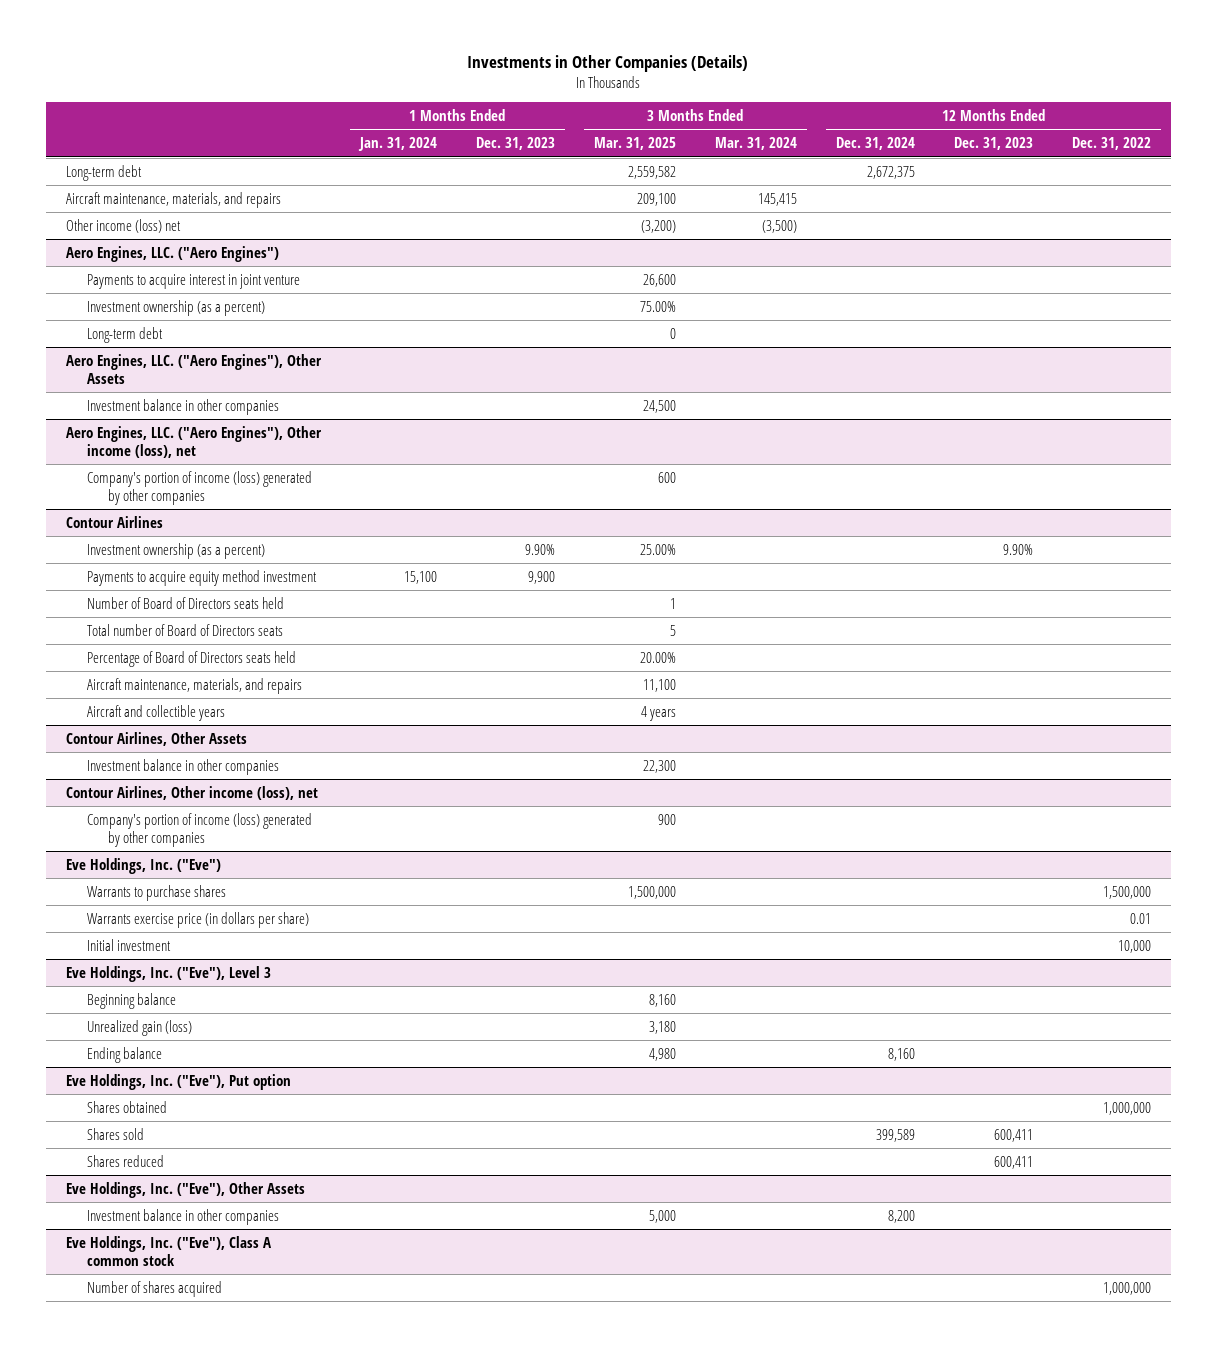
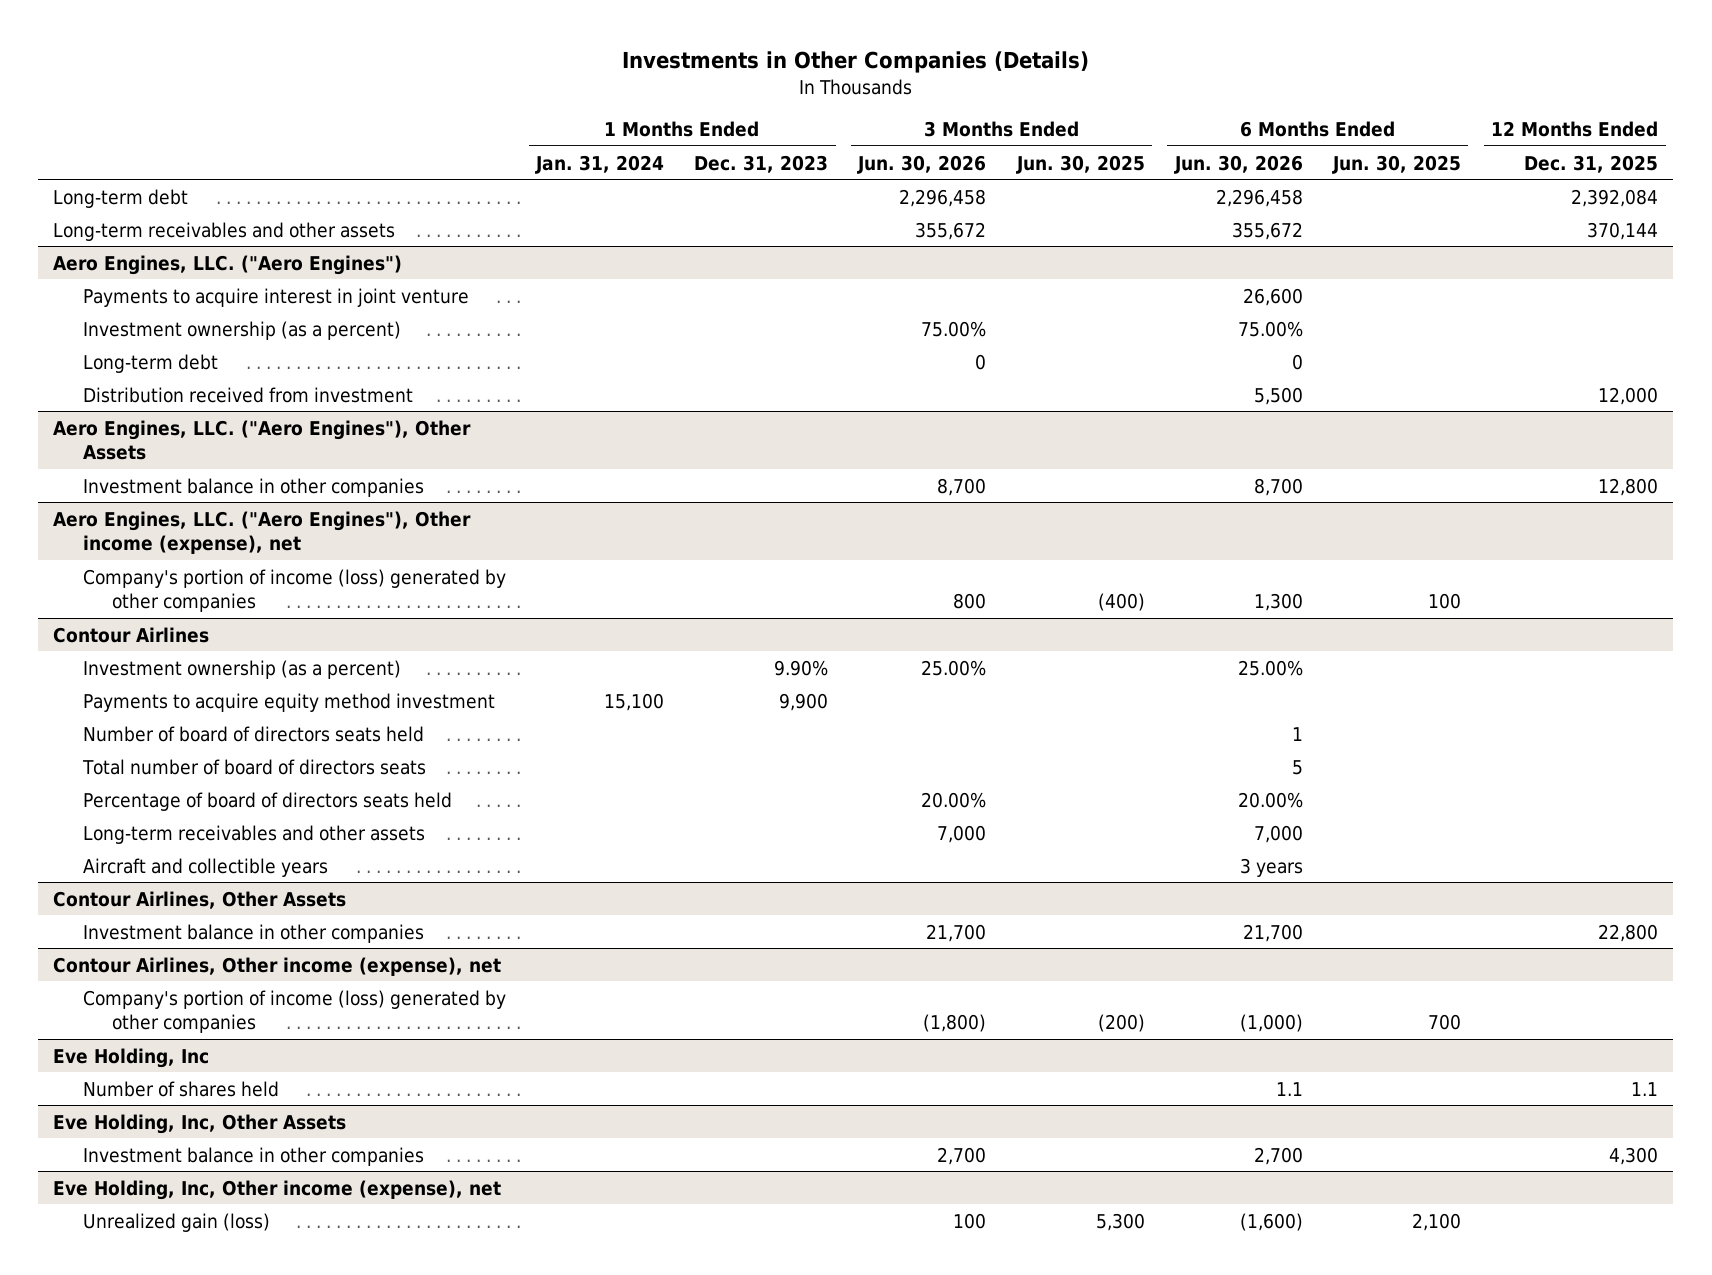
- | 1 Months Ended Jan. 31, 2024 | 1 Months Ended Dec. 31, 2023 | 3 Months Ended Mar. 31, 2025 | 3 Months Ended Mar. 31, 2024 | 12 Months Ended Dec. 31, 2024 | 12 Months Ended Dec. 31, 2023 | 12 Months Ended Dec. 31, 2022
+ | 1 Months Ended Jan. 31, 2024 | 1 Months Ended Dec. 31, 2023 | 3 Months Ended Jun. 30, 2026 | 3 Months Ended Jun. 30, 2025 | 6 Months Ended Jun. 30, 2026 | 6 Months Ended Jun. 30, 2025 | 12 Months Ended Dec. 31, 2025
- Aircraft maintenance, materials, and repairs | | | 209,100 | 145,415 | | |
- Other income (loss) net | | | (3,200) | (3,500) | | |
+ Long-term receivables and other assets | | | 355,672 | | 355,672 | | 370,144
@ Aero Engines, LLC. ("Aero Engines")
+ Distribution received from investment | | | | | 5,500 | | 12,000
- Aero Engines, LLC. ("Aero Engines"), Other income (loss), net
+ Aero Engines, LLC. ("Aero Engines"), Other income (expense), net
@ Contour Airlines
- Number of Board of Directors seats held | | | 1 | | | |
- Total number of Board of Directors seats | | | 5 | | | |
- Percentage of Board of Directors seats held | | | 20.00% | | | |
- Aircraft maintenance, materials, and repairs | | | 11,100 | | | |
+ Number of board of directors seats held | | | | | 1 | |
+ Total number of board of directors seats | | | | | 5 | |
+ Percentage of board of directors seats held | | | 20.00% | | 20.00% | |
+ Long-term receivables and other assets | | | 7,000 | | 7,000 | |
- Contour Airlines, Other income (loss), net
+ Contour Airlines, Other income (expense), net
- Eve Holdings, Inc. ("Eve")
- Warrants to purchase shares | | | 1,500,000 | | | | 1,500,000
- Warrants exercise price (in dollars per share) | | | | | | | 0.01
- Initial investment | | | | | | | 10,000
- Eve Holdings, Inc. ("Eve"), Level 3
- Beginning balance | | | 8,160 | | | |
- Unrealized gain (loss) | | | 3,180 | | | |
- Ending balance | | | 4,980 | | 8,160 | |
- Eve Holdings, Inc. ("Eve"), Put option
- Shares obtained | | | | | | | 1,000,000
- Shares sold | | | | | 399,589 | 600,411 |
- Shares reduced | | | | | | 600,411 |
- Eve Holdings, Inc. ("Eve"), Other Assets
+ Eve Holding, Inc
+ Number of shares held | | | | | 1.1 | | 1.1
+ Eve Holding, Inc, Other Assets
- Eve Holdings, Inc. ("Eve"), Class A common stock
- Number of shares acquired | | | | | | | 1,000,000
+ Eve Holding, Inc, Other income (expense), net
+ Unrealized gain (loss) | | | 100 | 5,300 | (1,600) | 2,100 |

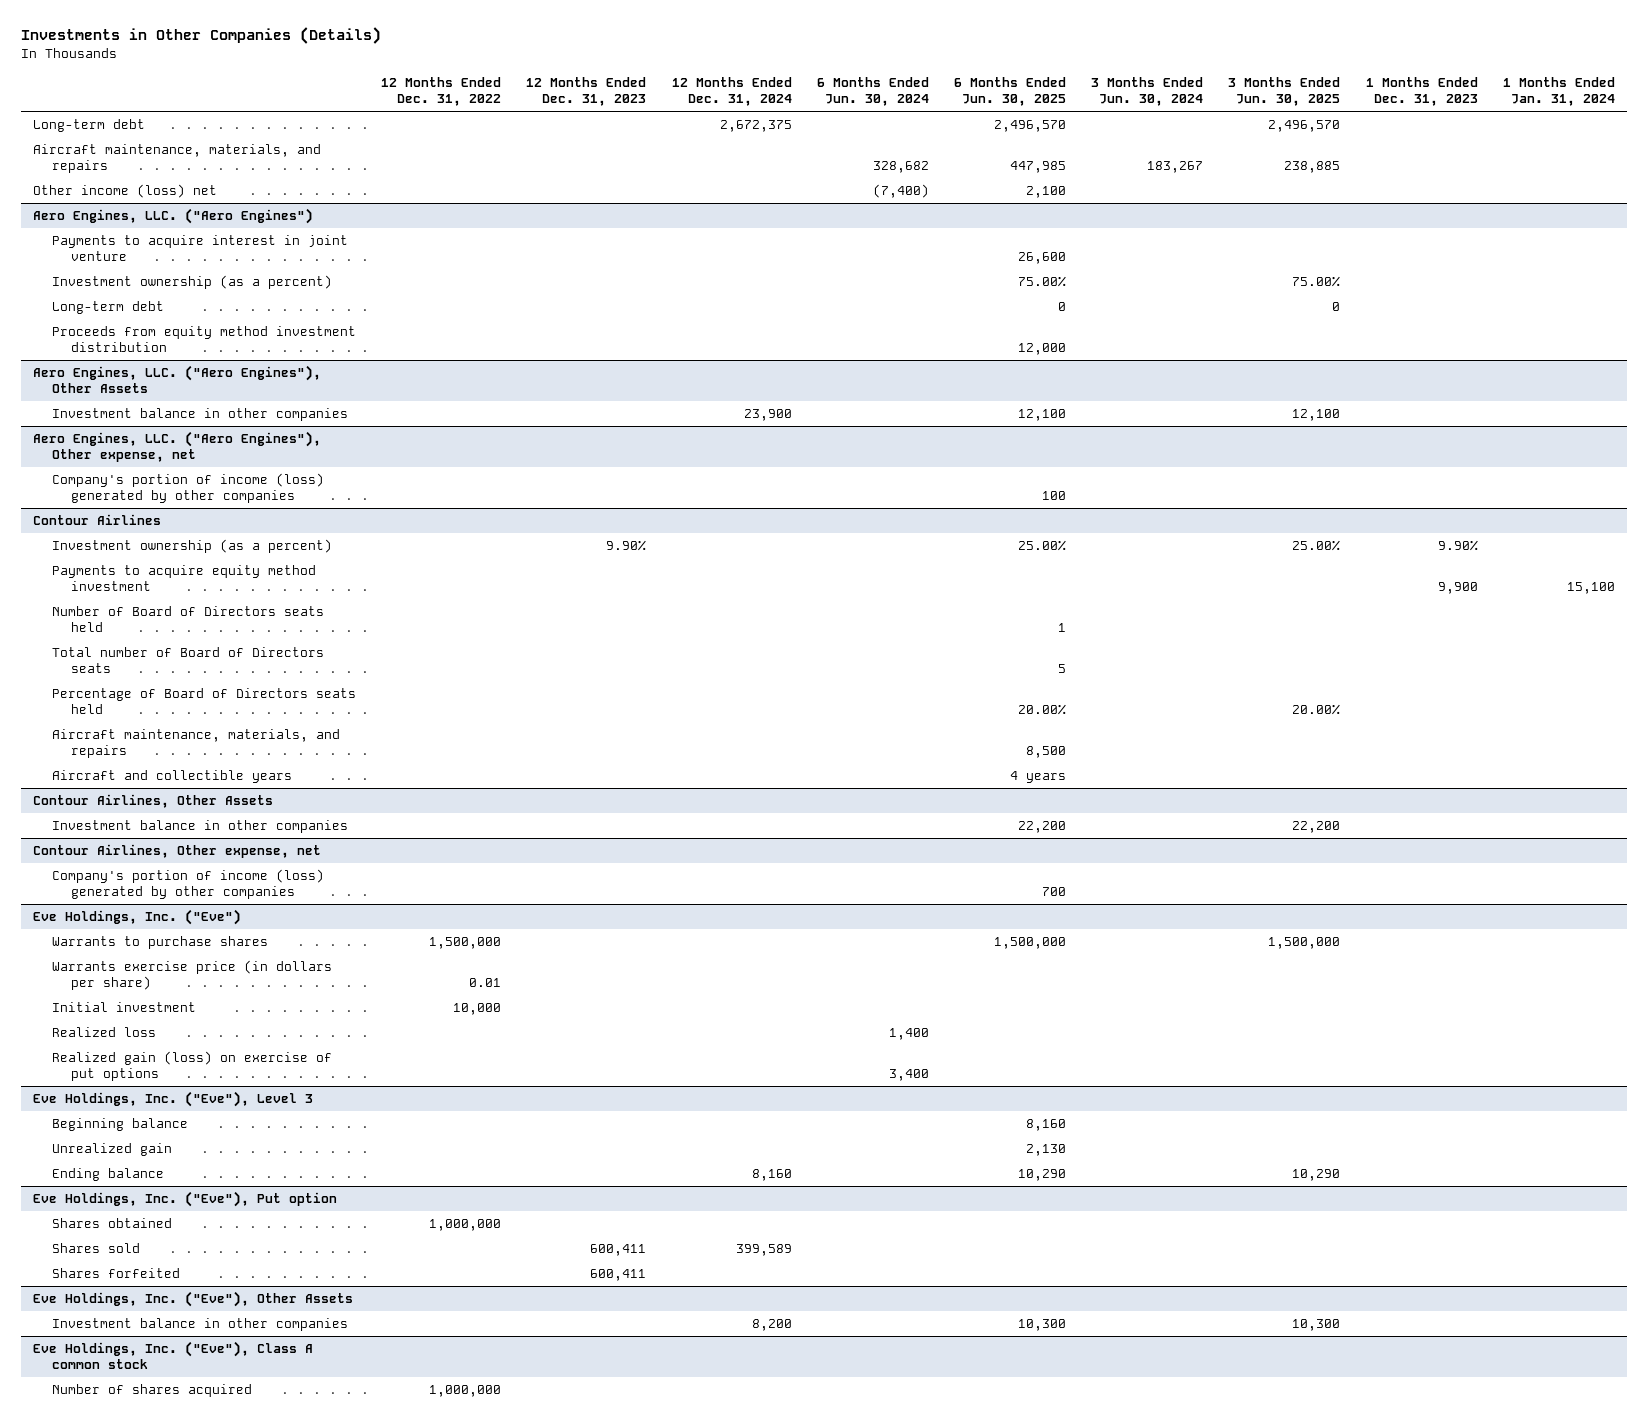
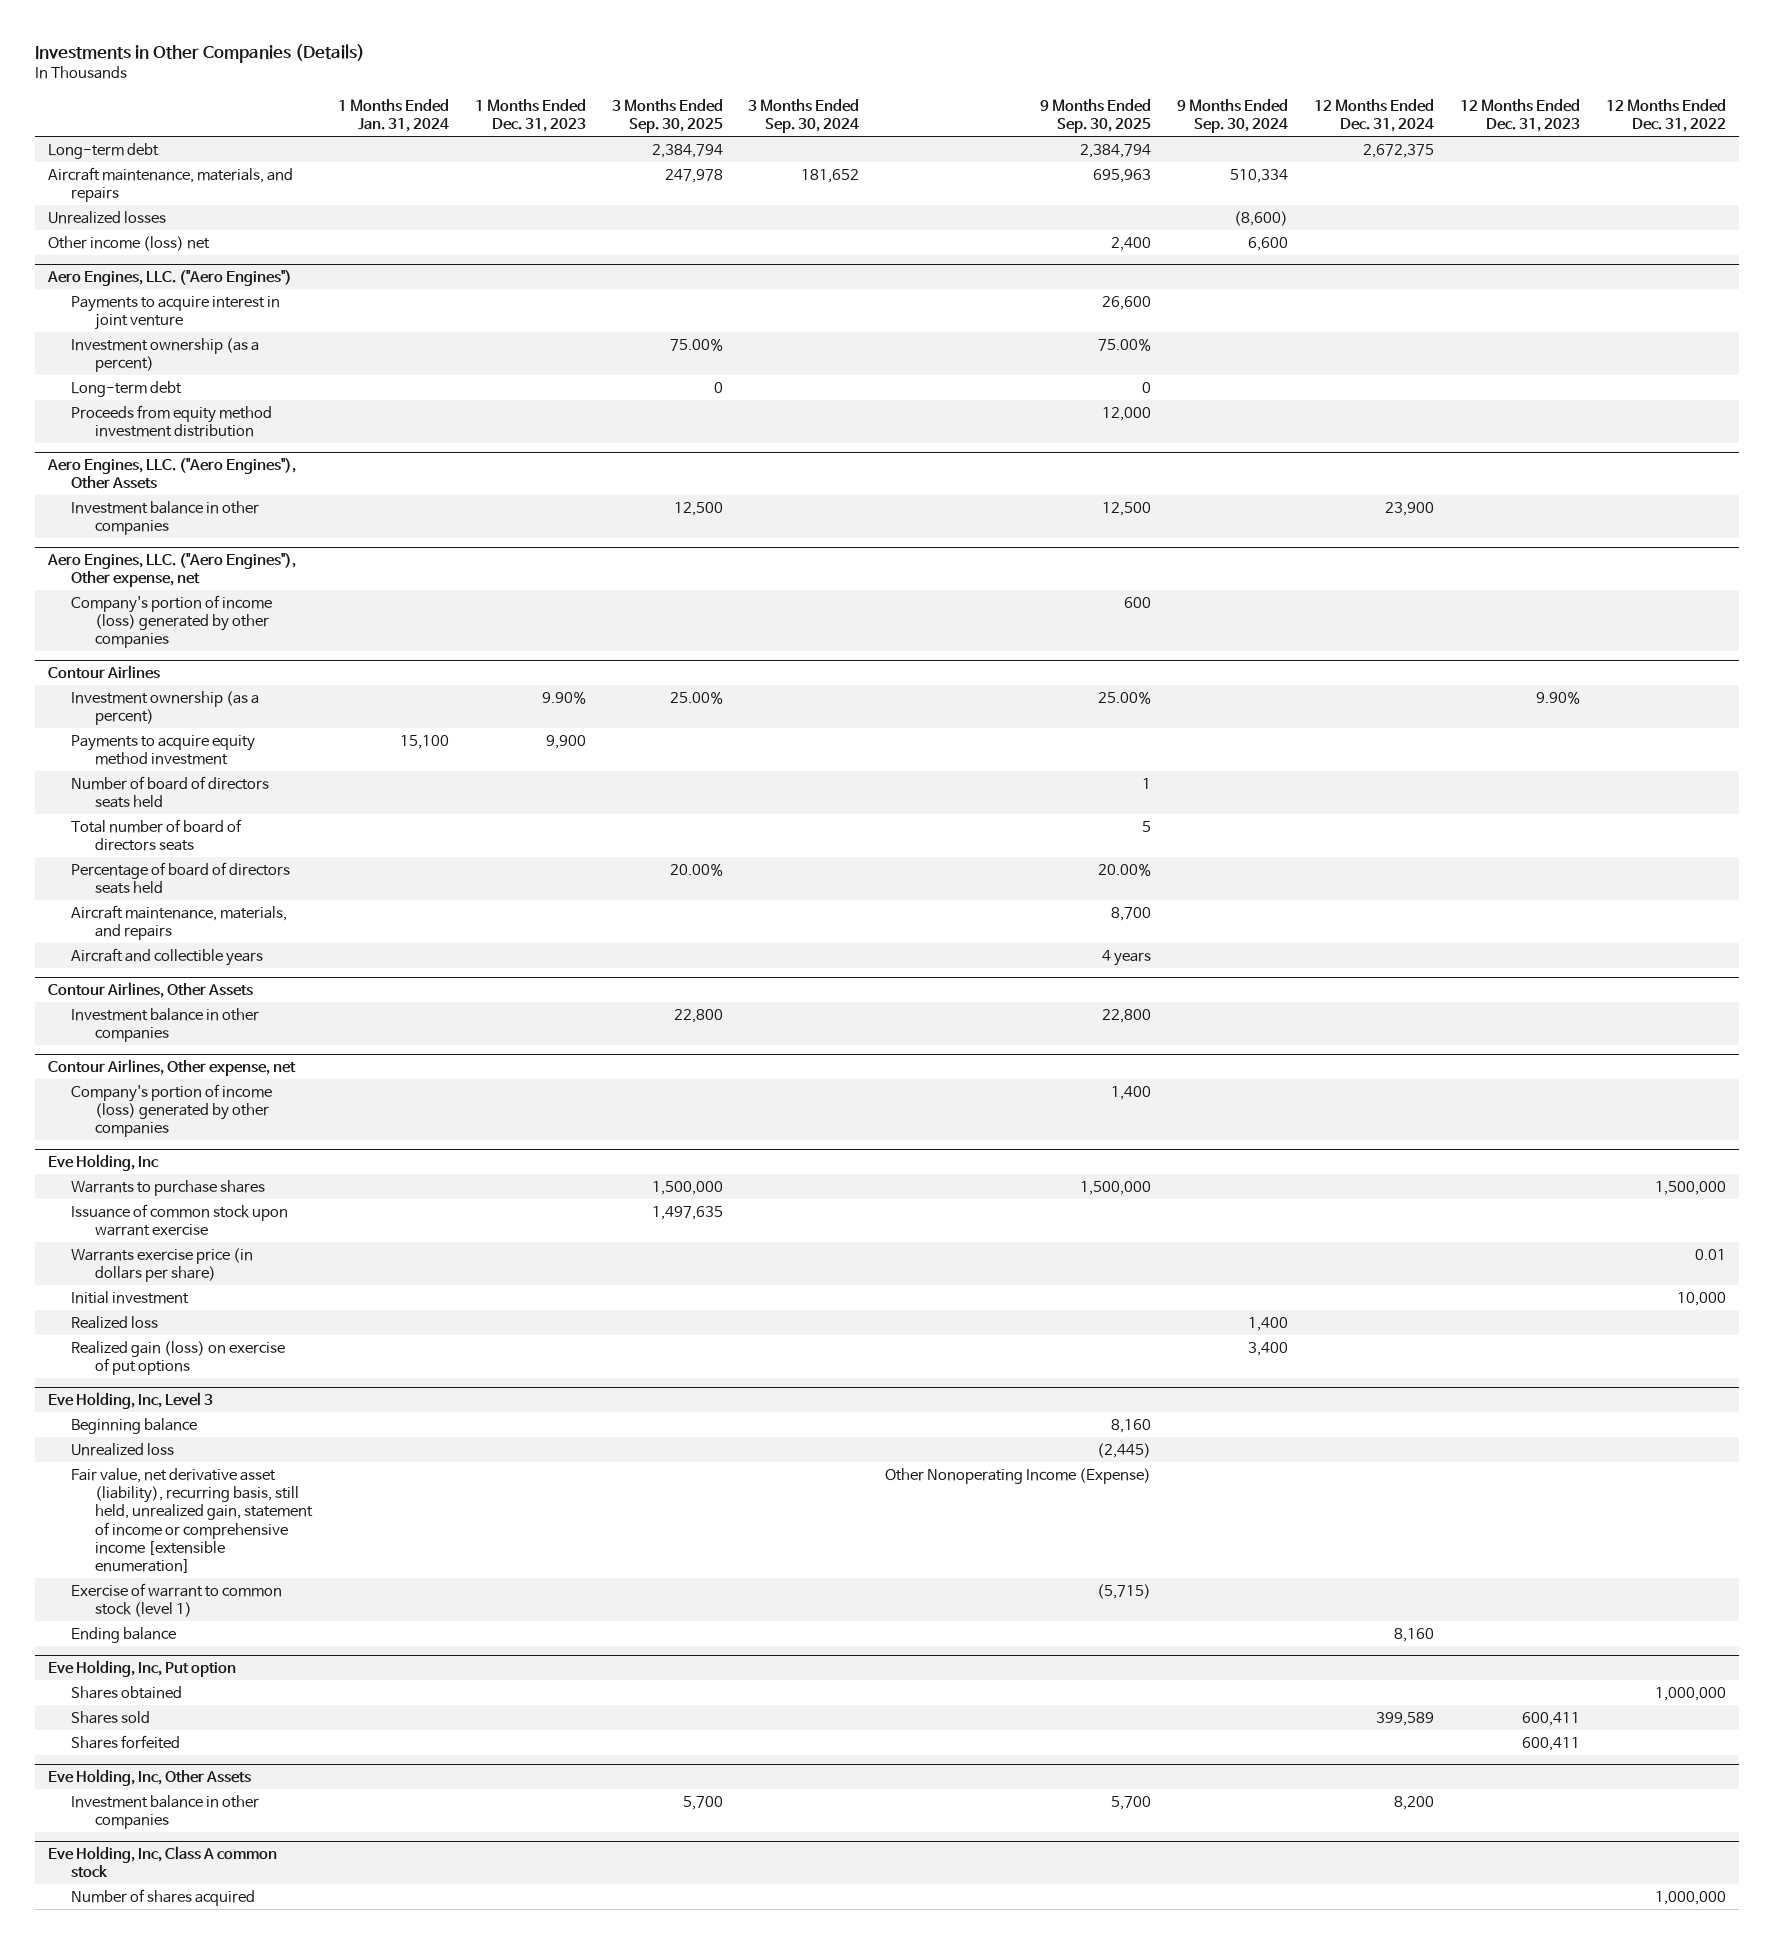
- | 12 Months Ended Dec. 31, 2022 | 12 Months Ended Dec. 31, 2023 | 12 Months Ended Dec. 31, 2024 | 6 Months Ended Jun. 30, 2024 | 6 Months Ended Jun. 30, 2025 | 3 Months Ended Jun. 30, 2024 | 3 Months Ended Jun. 30, 2025 | 1 Months Ended Dec. 31, 2023 | 1 Months Ended Jan. 31, 2024
+ | 1 Months Ended Jan. 31, 2024 | 1 Months Ended Dec. 31, 2023 | 3 Months Ended Sep. 30, 2025 | 3 Months Ended Sep. 30, 2024 | 9 Months Ended Sep. 30, 2025 | 9 Months Ended Sep. 30, 2024 | 12 Months Ended Dec. 31, 2024 | 12 Months Ended Dec. 31, 2023 | 12 Months Ended Dec. 31, 2022
+ Unrealized losses | | | | | | (8,600) | | |
@ Contour Airlines
- Number of Board of Directors seats held | | | | | 1 | | | |
- Total number of Board of Directors seats | | | | | 5 | | | |
- Percentage of Board of Directors seats held | | | | | 20.00% | | 20.00% | |
+ Number of board of directors seats held | | | | | 1 | | | |
+ Total number of board of directors seats | | | | | 5 | | | |
+ Percentage of board of directors seats held | | | 20.00% | | 20.00% | | | |
- Eve Holdings, Inc. ("Eve")
+ Eve Holding, Inc
+ Issuance of common stock upon warrant exercise | | | 1,497,635 | | | | | |
- Eve Holdings, Inc. ("Eve"), Level 3
+ Eve Holding, Inc, Level 3
- Unrealized gain | | | | | 2,130 | | | |
+ Unrealized loss | | | | | (2,445) | | | |
+ Fair value, net derivative asset (liability), recurring basis, still held, unrealized gain, statement of income or comprehensive income [extensible enumeration] | | | | | Other Nonoperating Income (Expense) | | | |
+ Exercise of warrant to common stock (level 1) | | | | | (5,715) | | | |
- Eve Holdings, Inc. ("Eve"), Put option
+ Eve Holding, Inc, Put option
- Eve Holdings, Inc. ("Eve"), Other Assets
+ Eve Holding, Inc, Other Assets
- Eve Holdings, Inc. ("Eve"), Class A common stock
+ Eve Holding, Inc, Class A common stock

